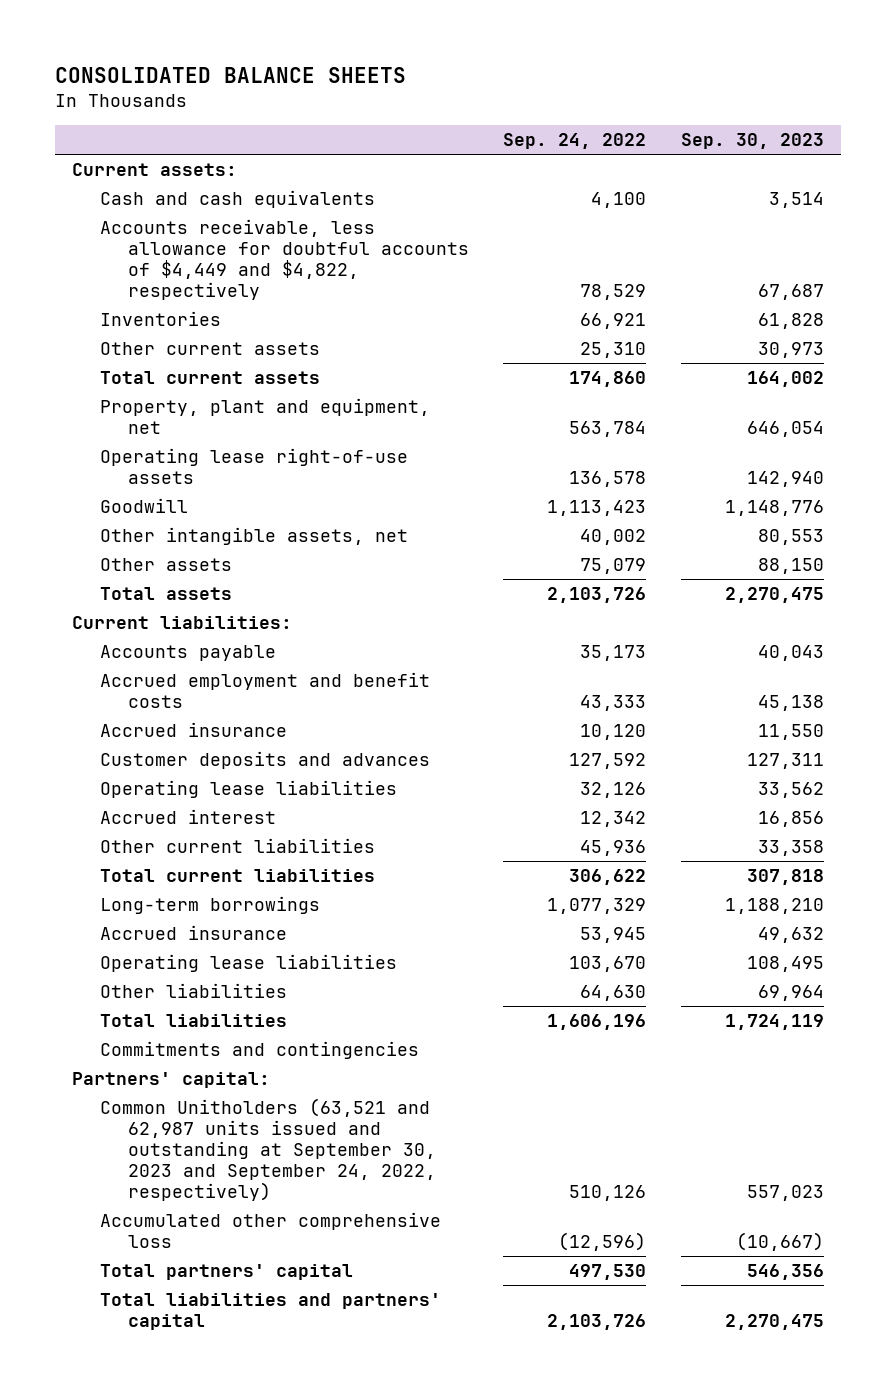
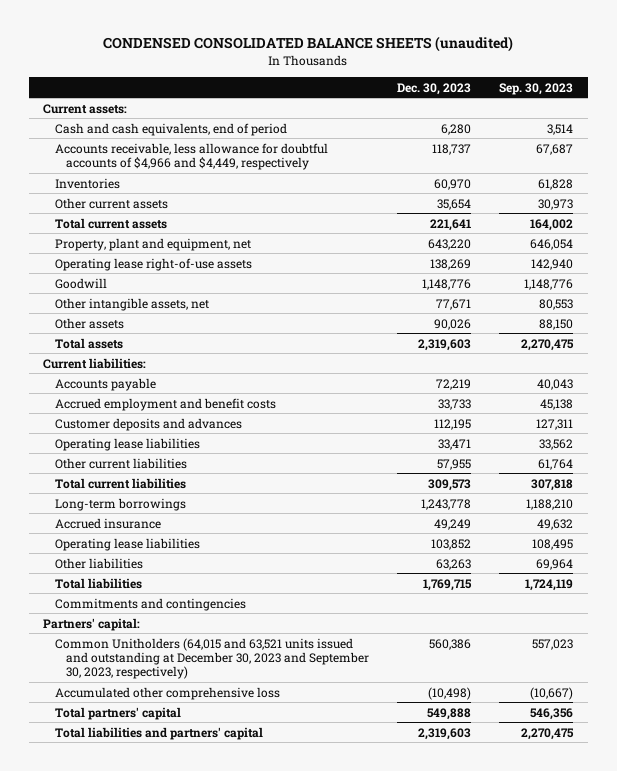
- CONSOLIDATED BALANCE SHEETS
+ CONDENSED CONSOLIDATED BALANCE SHEETS (unaudited)
- | Sep. 24, 2022 | Sep. 30, 2023
+ | Dec. 30, 2023 | Sep. 30, 2023
- Cash and cash equivalents | 4,100 | 3,514
- Accounts receivable, less allowance for doubtful accounts of $4,449 and $4,822, respectively | 78,529 | 67,687
+ Cash and cash equivalents, end of period | 6,280 | 3,514
+ Accounts receivable, less allowance for doubtful accounts of $4,966 and $4,449, respectively | 118,737 | 67,687
- Accrued insurance | 10,120 | 11,550
- Accrued interest | 12,342 | 16,856
- Other current liabilities | 45,936 | 33,358
+ Other current liabilities | 57,955 | 61,764
- Common Unitholders (63,521 and 62,987 units issued and outstanding at September 30, 2023 and September 24, 2022, respectively) | 510,126 | 557,023
+ Common Unitholders (64,015 and 63,521 units issued and outstanding at December 30, 2023 and September 30, 2023, respectively) | 560,386 | 557,023

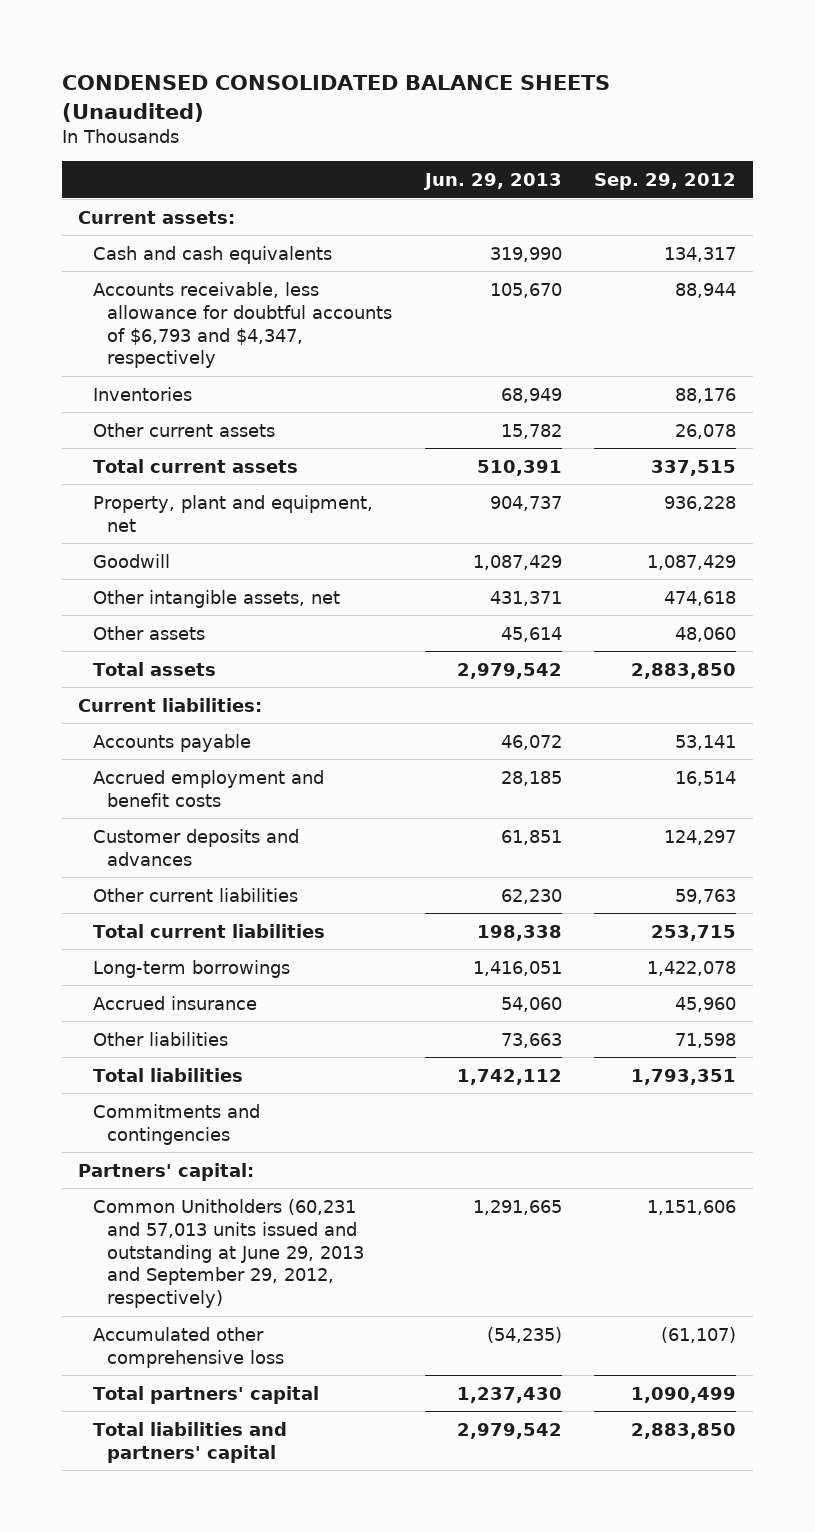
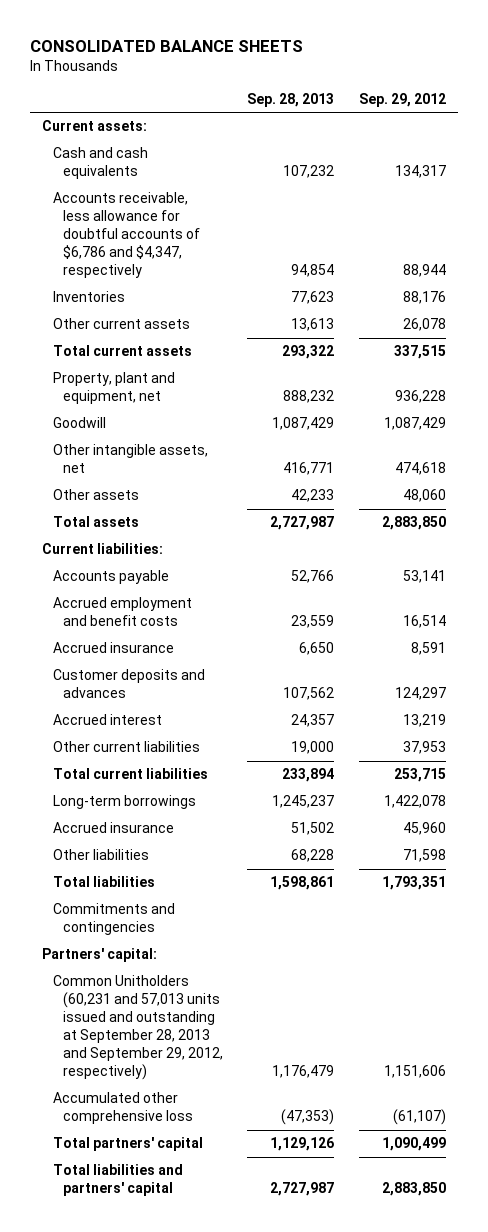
- CONDENSED CONSOLIDATED BALANCE SHEETS (Unaudited)
+ CONSOLIDATED BALANCE SHEETS
- | Jun. 29, 2013 | Sep. 29, 2012
+ | Sep. 28, 2013 | Sep. 29, 2012
- Accounts receivable, less allowance for doubtful accounts of $6,793 and $4,347, respectively | 105,670 | 88,944
+ Accounts receivable, less allowance for doubtful accounts of $6,786 and $4,347, respectively | 94,854 | 88,944
+ Accrued insurance | 6,650 | 8,591
- Other current liabilities | 62,230 | 59,763
+ Accrued interest | 24,357 | 13,219
+ Other current liabilities | 19,000 | 37,953
- Common Unitholders (60,231 and 57,013 units issued and outstanding at June 29, 2013 and September 29, 2012, respectively) | 1,291,665 | 1,151,606
+ Common Unitholders (60,231 and 57,013 units issued and outstanding at September 28, 2013 and September 29, 2012, respectively) | 1,176,479 | 1,151,606

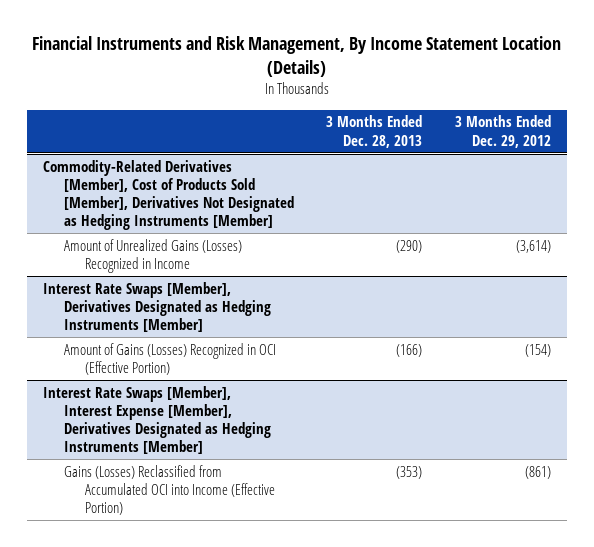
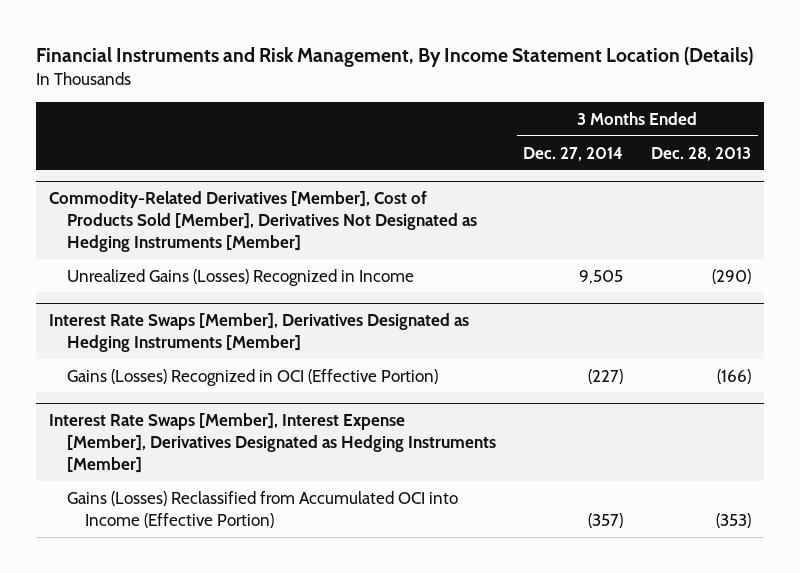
- | 3 Months Ended Dec. 28, 2013 | 3 Months Ended Dec. 29, 2012
+ | 3 Months Ended Dec. 27, 2014 | 3 Months Ended Dec. 28, 2013
@ Commodity-Related Derivatives [Member], Cost of Products Sold [Member], Derivatives Not Designated as Hedging Instruments [Member]
- Amount of Unrealized Gains (Losses) Recognized in Income | (290) | (3,614)
+ Unrealized Gains (Losses) Recognized in Income | 9,505 | (290)
@ Interest Rate Swaps [Member], Derivatives Designated as Hedging Instruments [Member]
- Amount of Gains (Losses) Recognized in OCI (Effective Portion) | (166) | (154)
+ Gains (Losses) Recognized in OCI (Effective Portion) | (227) | (166)

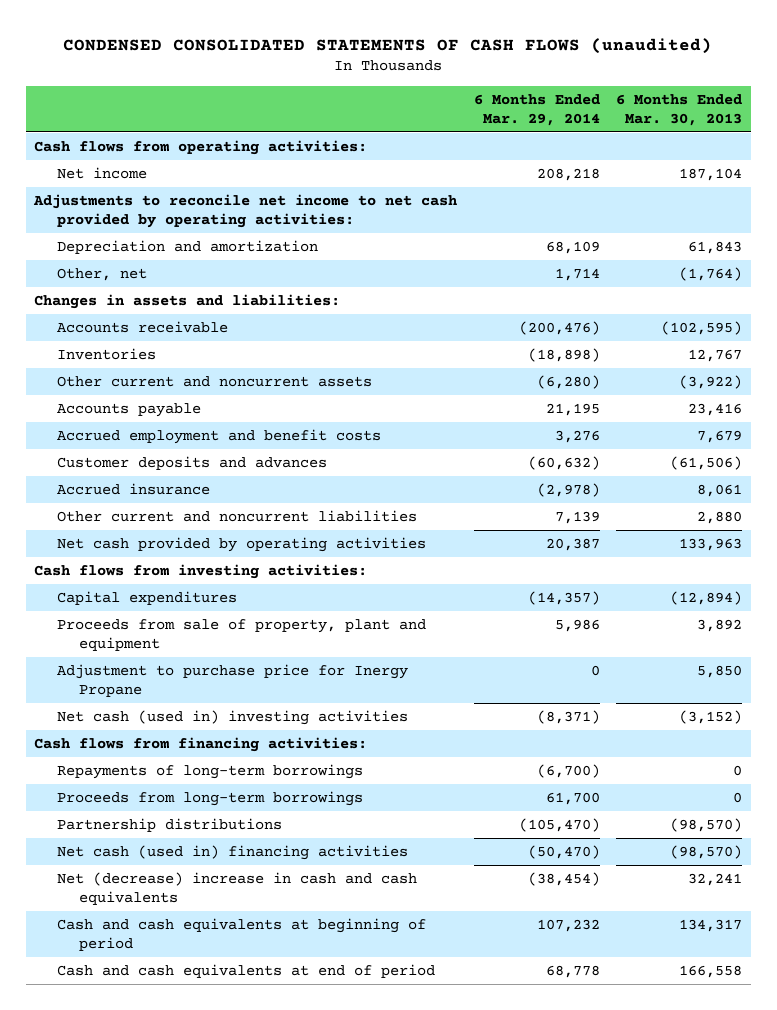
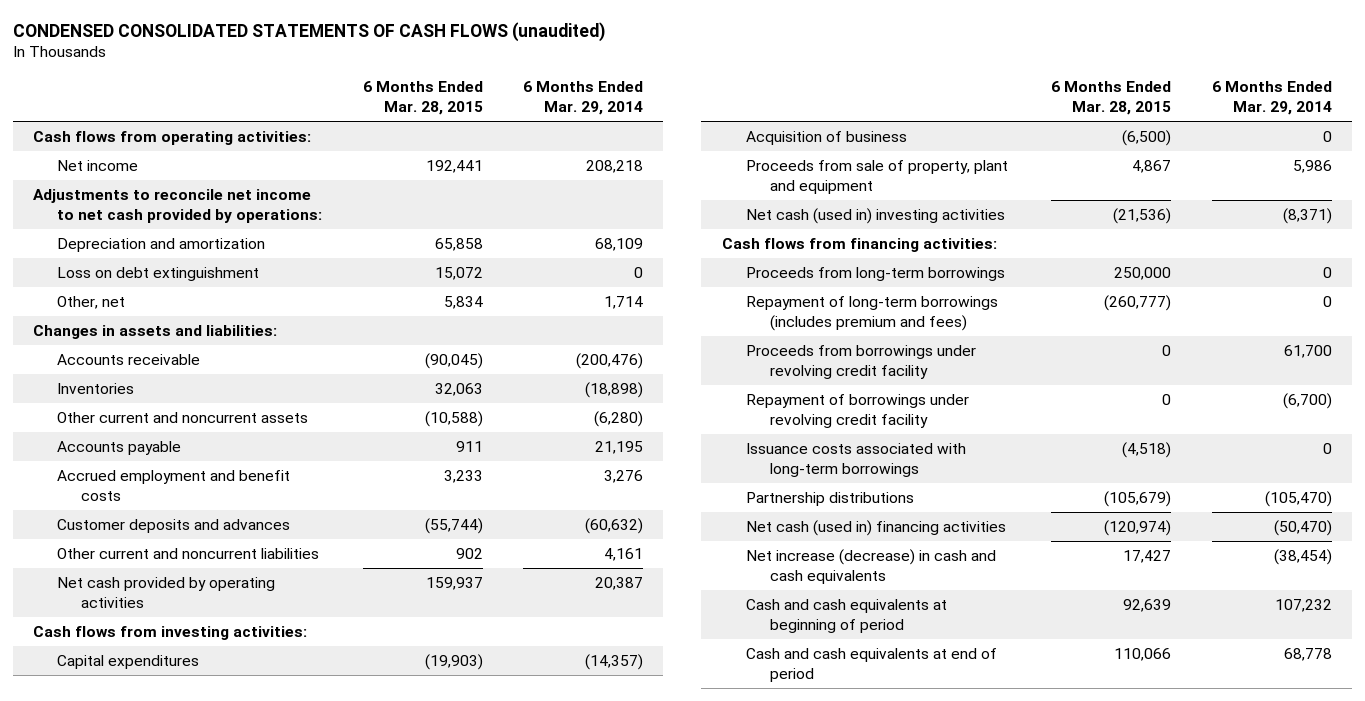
- | 6 Months Ended Mar. 29, 2014 | 6 Months Ended Mar. 30, 2013
+ | 6 Months Ended Mar. 28, 2015 | 6 Months Ended Mar. 29, 2014
- Adjustments to reconcile net income to net cash provided by operating activities:
+ Adjustments to reconcile net income to net cash provided by operations:
+ Loss on debt extinguishment | 15,072 | 0
- Accrued insurance | (2,978) | 8,061
- Other current and noncurrent liabilities | 7,139 | 2,880
+ Other current and noncurrent liabilities | 902 | 4,161
+ Acquisition of business | (6,500) | 0
- Adjustment to purchase price for Inergy Propane | 0 | 5,850
- Repayments of long-term borrowings | (6,700) | 0
- Proceeds from long-term borrowings | 61,700 | 0
+ Proceeds from long-term borrowings | 250,000 | 0
+ Repayment of long-term borrowings (includes premium and fees) | (260,777) | 0
+ Proceeds from borrowings under revolving credit facility | 0 | 61,700
+ Repayment of borrowings under revolving credit facility | 0 | (6,700)
+ Issuance costs associated with long-term borrowings | (4,518) | 0
- Net (decrease) increase in cash and cash equivalents | (38,454) | 32,241
+ Net increase (decrease) in cash and cash equivalents | 17,427 | (38,454)

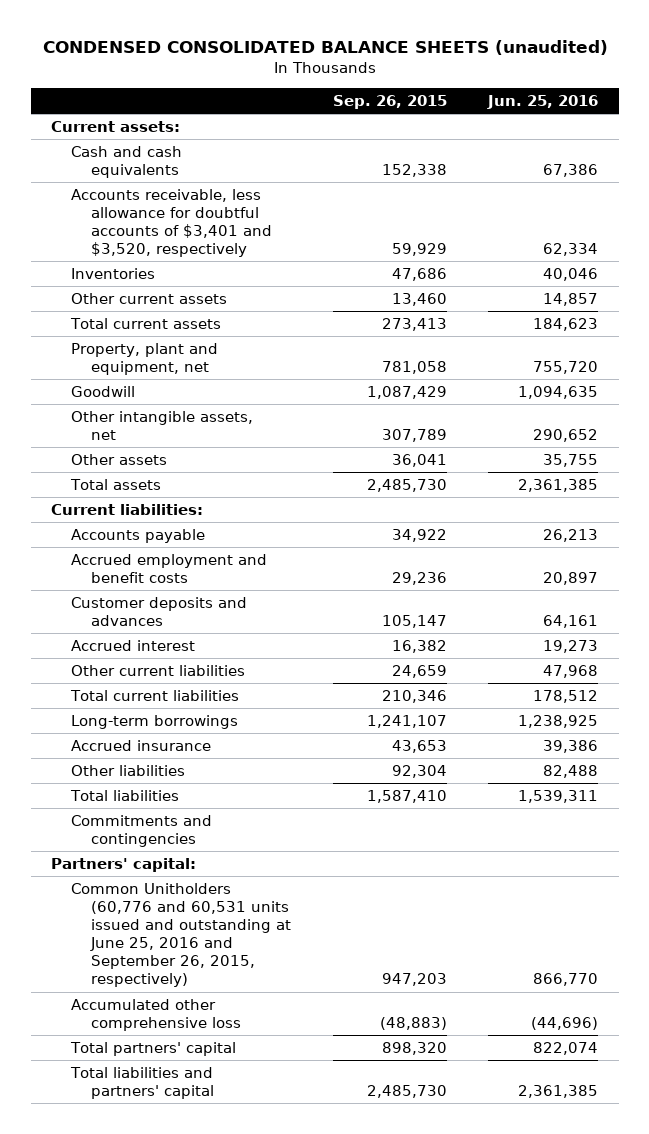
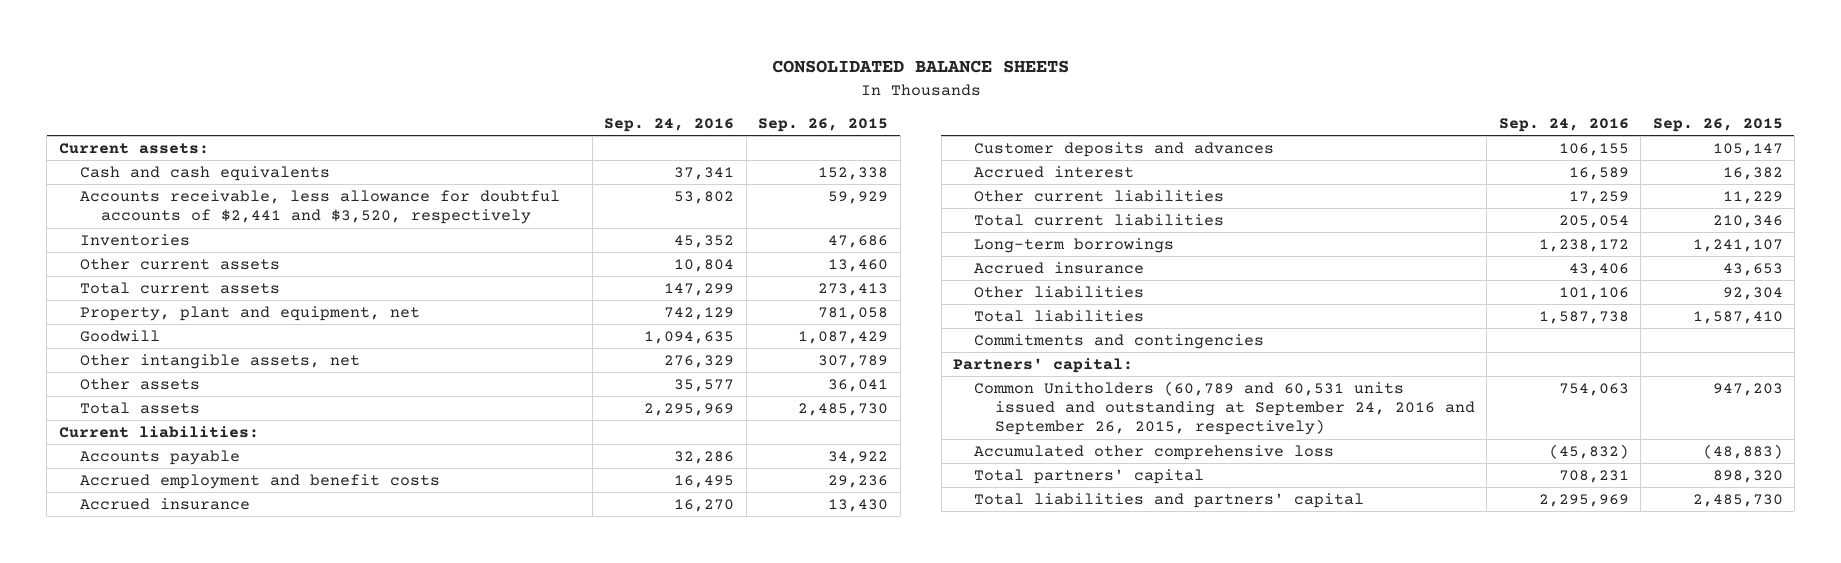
- CONDENSED CONSOLIDATED BALANCE SHEETS (unaudited)
+ CONSOLIDATED BALANCE SHEETS
- | Sep. 26, 2015 | Jun. 25, 2016
+ | Sep. 24, 2016 | Sep. 26, 2015
- Accounts receivable, less allowance for doubtful accounts of $3,401 and $3,520, respectively | 59,929 | 62,334
+ Accounts receivable, less allowance for doubtful accounts of $2,441 and $3,520, respectively | 53,802 | 59,929
+ Accrued insurance | 16,270 | 13,430
- Other current liabilities | 24,659 | 47,968
+ Other current liabilities | 17,259 | 11,229
- Common Unitholders (60,776 and 60,531 units issued and outstanding at June 25, 2016 and September 26, 2015, respectively) | 947,203 | 866,770
+ Common Unitholders (60,789 and 60,531 units issued and outstanding at September 24, 2016 and September 26, 2015, respectively) | 754,063 | 947,203

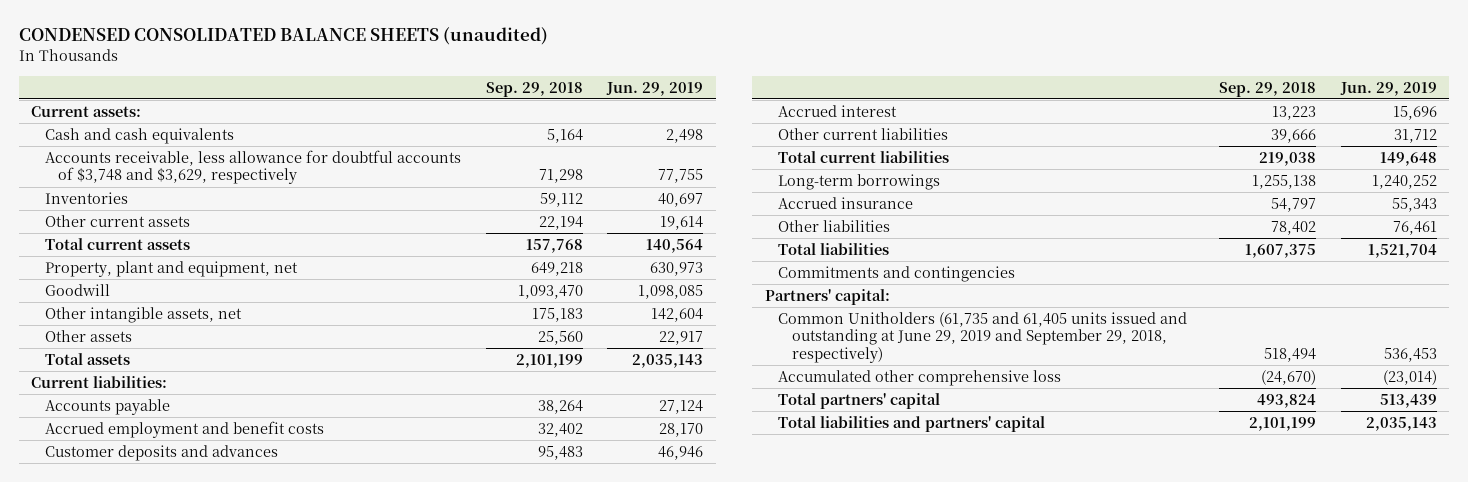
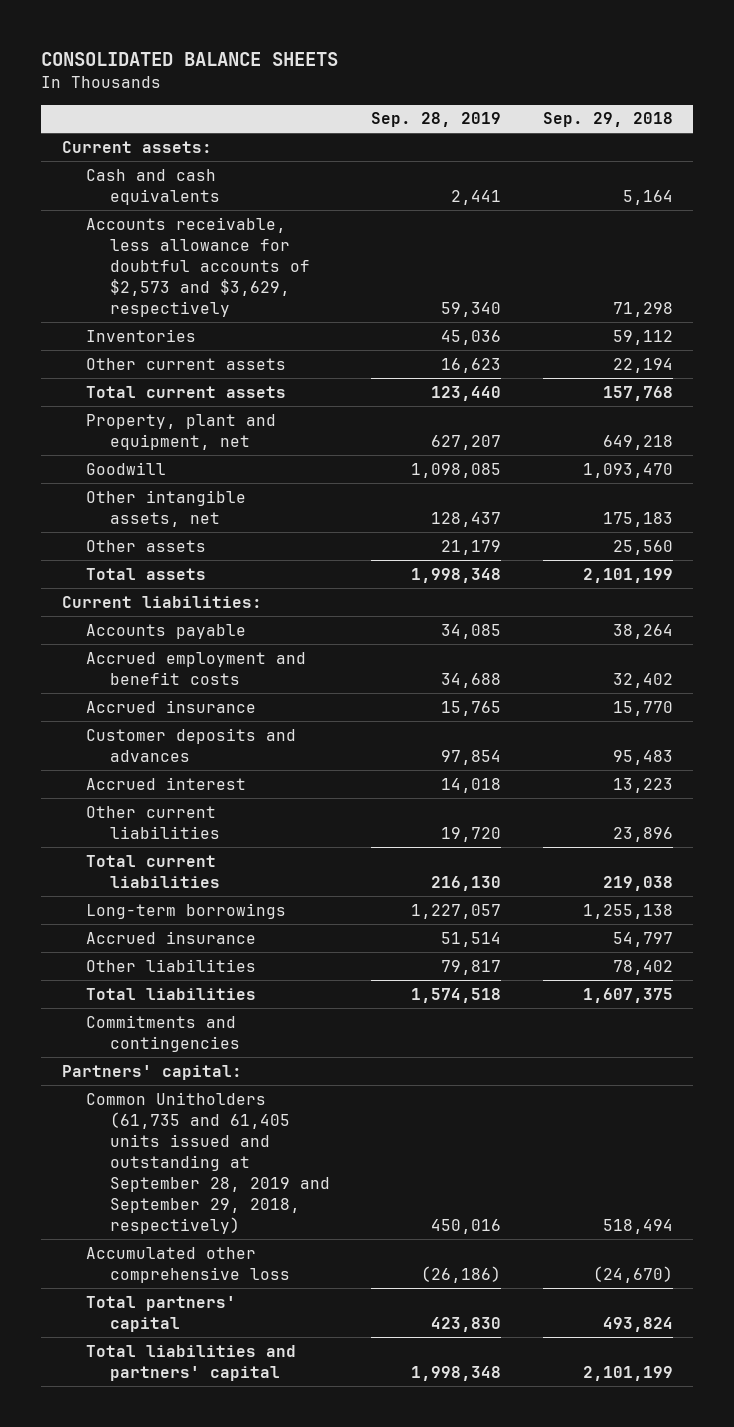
- CONDENSED CONSOLIDATED BALANCE SHEETS (unaudited)
+ CONSOLIDATED BALANCE SHEETS
- | Sep. 29, 2018 | Jun. 29, 2019
+ | Sep. 28, 2019 | Sep. 29, 2018
- Accounts receivable, less allowance for doubtful accounts of $3,748 and $3,629, respectively | 71,298 | 77,755
+ Accounts receivable, less allowance for doubtful accounts of $2,573 and $3,629, respectively | 59,340 | 71,298
+ Accrued insurance | 15,765 | 15,770
- Other current liabilities | 39,666 | 31,712
+ Other current liabilities | 19,720 | 23,896
- Common Unitholders (61,735 and 61,405 units issued and outstanding at June 29, 2019 and September 29, 2018, respectively) | 518,494 | 536,453
+ Common Unitholders (61,735 and 61,405 units issued and outstanding at September 28, 2019 and September 29, 2018, respectively) | 450,016 | 518,494

